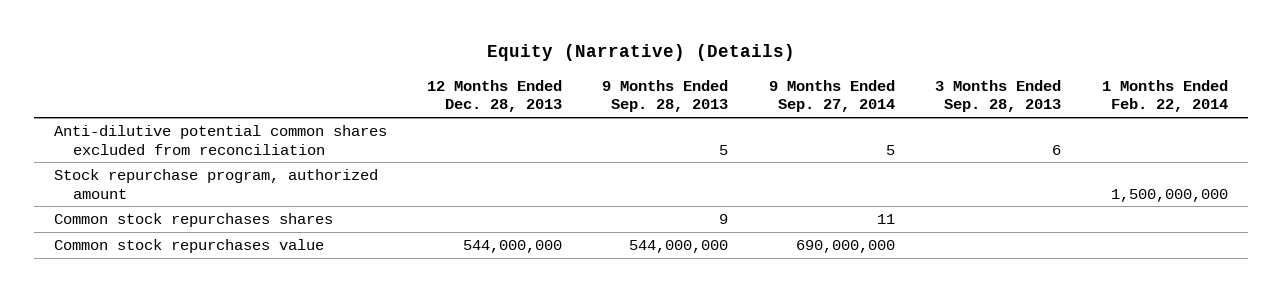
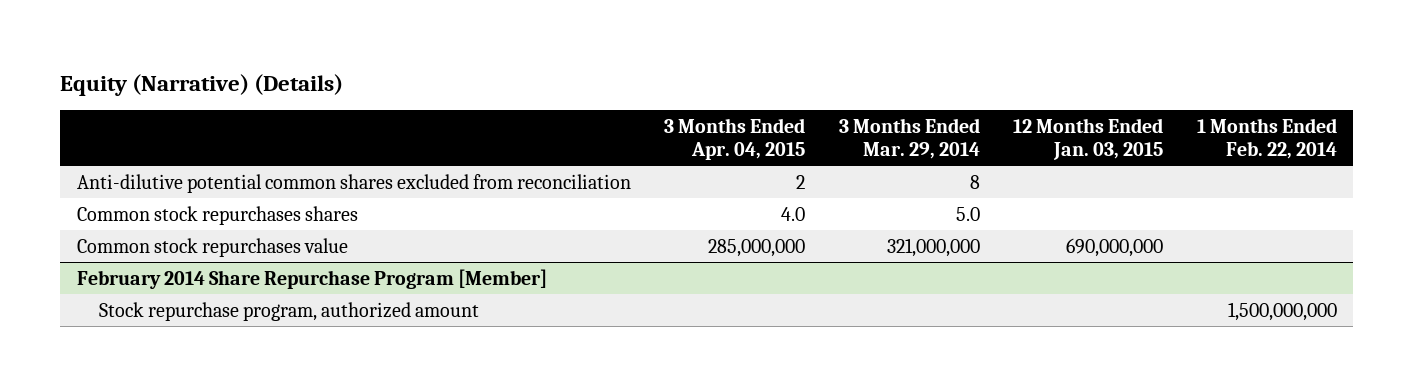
- | 12 Months Ended Dec. 28, 2013 | 9 Months Ended Sep. 28, 2013 | 9 Months Ended Sep. 27, 2014 | 3 Months Ended Sep. 28, 2013 | 1 Months Ended Feb. 22, 2014
+ | 3 Months Ended Apr. 04, 2015 | 3 Months Ended Mar. 29, 2014 | 12 Months Ended Jan. 03, 2015 | 1 Months Ended Feb. 22, 2014
- Stock repurchase program, authorized amount | | | | | 1,500,000,000
+ February 2014 Share Repurchase Program [Member]
+ Stock repurchase program, authorized amount | | | | 1,500,000,000

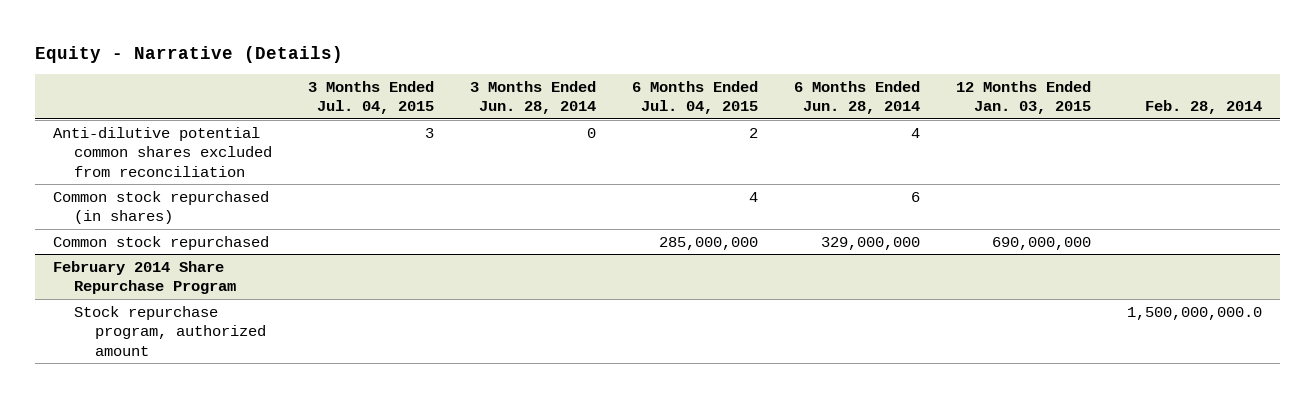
- Equity (Narrative) (Details)
+ Equity - Narrative (Details)
- | 3 Months Ended Apr. 04, 2015 | 3 Months Ended Mar. 29, 2014 | 12 Months Ended Jan. 03, 2015 | 1 Months Ended Feb. 22, 2014
+ | 3 Months Ended Jul. 04, 2015 | 3 Months Ended Jun. 28, 2014 | 6 Months Ended Jul. 04, 2015 | 6 Months Ended Jun. 28, 2014 | 12 Months Ended Jan. 03, 2015 | Feb. 28, 2014
- Common stock repurchases shares | 4.0 | 5.0 | |
- Common stock repurchases value | 285,000,000 | 321,000,000 | 690,000,000 |
- February 2014 Share Repurchase Program [Member]
+ Common stock repurchased (in shares) | | | 4 | 6 | |
+ Common stock repurchased | | | 285,000,000 | 329,000,000 | 690,000,000 |
+ February 2014 Share Repurchase Program

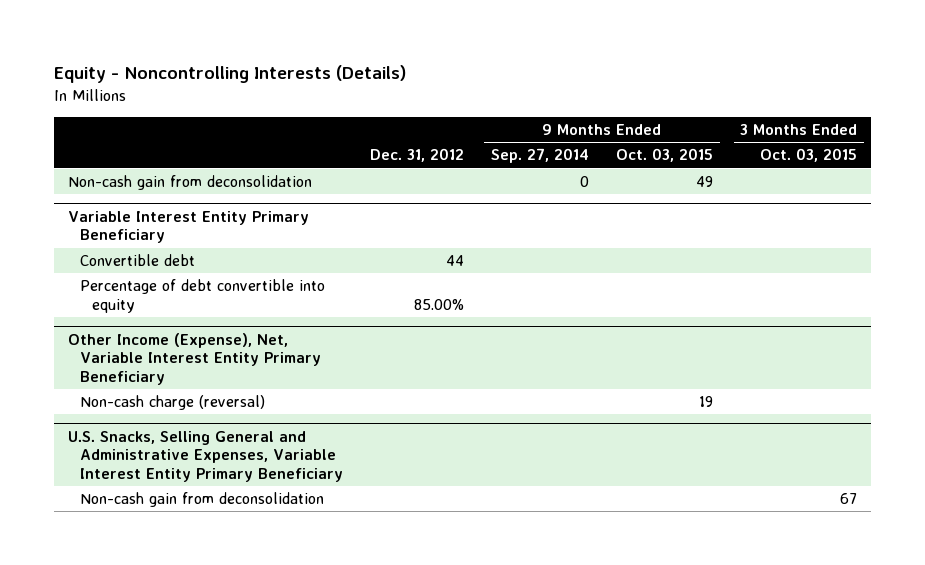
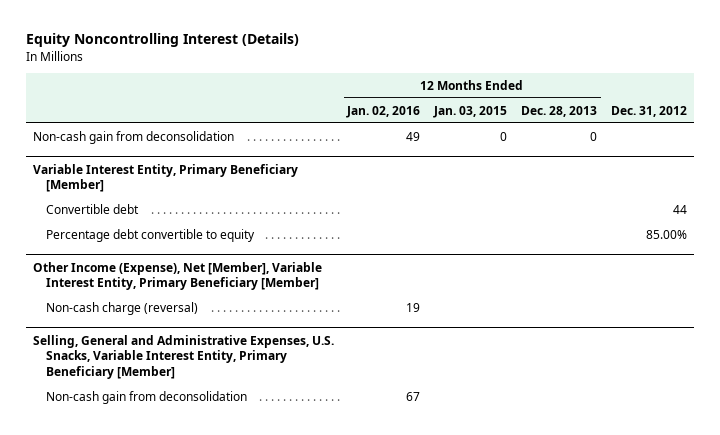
- Equity - Noncontrolling Interests (Details)
+ Equity Noncontrolling Interest (Details)
- | Dec. 31, 2012 | 9 Months Ended Sep. 27, 2014 | 9 Months Ended Oct. 03, 2015 | 3 Months Ended Oct. 03, 2015
+ | 12 Months Ended Jan. 02, 2016 | 12 Months Ended Jan. 03, 2015 | 12 Months Ended Dec. 28, 2013 | Dec. 31, 2012
- Variable Interest Entity Primary Beneficiary
+ Variable Interest Entity, Primary Beneficiary [Member]
- Percentage of debt convertible into equity | 85.00% | | |
- Other Income (Expense), Net, Variable Interest Entity Primary Beneficiary
+ Percentage debt convertible to equity | | | | 85.00%
+ Other Income (Expense), Net [Member], Variable Interest Entity, Primary Beneficiary [Member]
- U.S. Snacks, Selling General and Administrative Expenses, Variable Interest Entity Primary Beneficiary
+ Selling, General and Administrative Expenses, U.S. Snacks, Variable Interest Entity, Primary Beneficiary [Member]

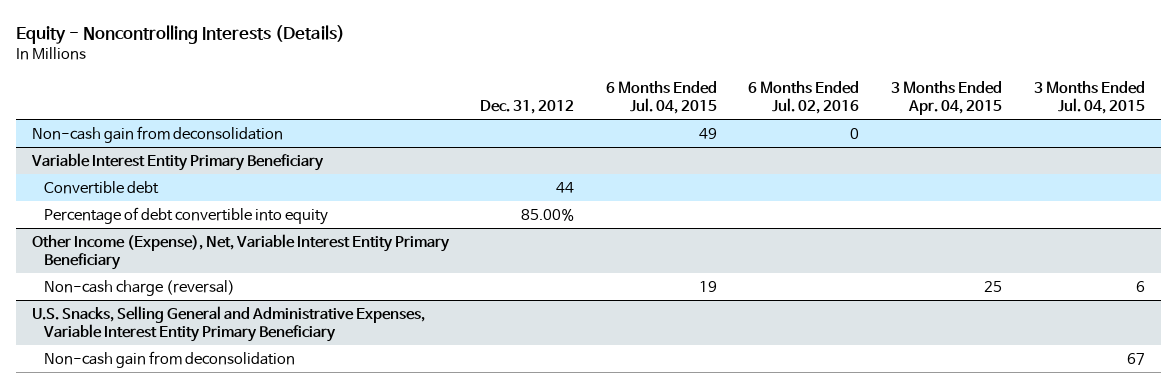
- Equity Noncontrolling Interest (Details)
+ Equity - Noncontrolling Interests (Details)
- | 12 Months Ended Jan. 02, 2016 | 12 Months Ended Jan. 03, 2015 | 12 Months Ended Dec. 28, 2013 | Dec. 31, 2012
+ | Dec. 31, 2012 | 6 Months Ended Jul. 04, 2015 | 6 Months Ended Jul. 02, 2016 | 3 Months Ended Apr. 04, 2015 | 3 Months Ended Jul. 04, 2015
- Variable Interest Entity, Primary Beneficiary [Member]
+ Variable Interest Entity Primary Beneficiary
- Percentage debt convertible to equity | | | | 85.00%
- Other Income (Expense), Net [Member], Variable Interest Entity, Primary Beneficiary [Member]
+ Percentage of debt convertible into equity | 85.00% | | | |
+ Other Income (Expense), Net, Variable Interest Entity Primary Beneficiary
- Selling, General and Administrative Expenses, U.S. Snacks, Variable Interest Entity, Primary Beneficiary [Member]
+ U.S. Snacks, Selling General and Administrative Expenses, Variable Interest Entity Primary Beneficiary

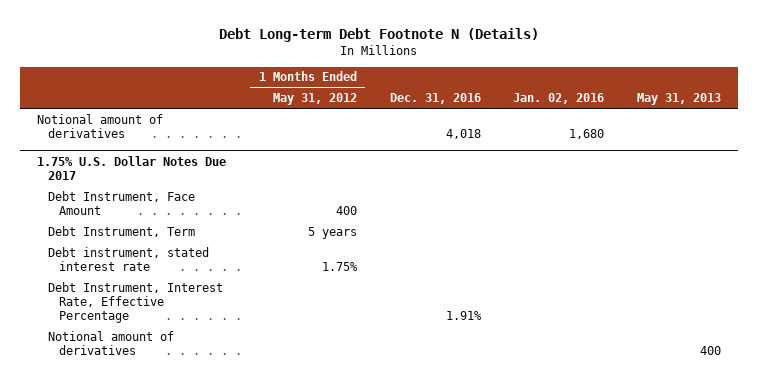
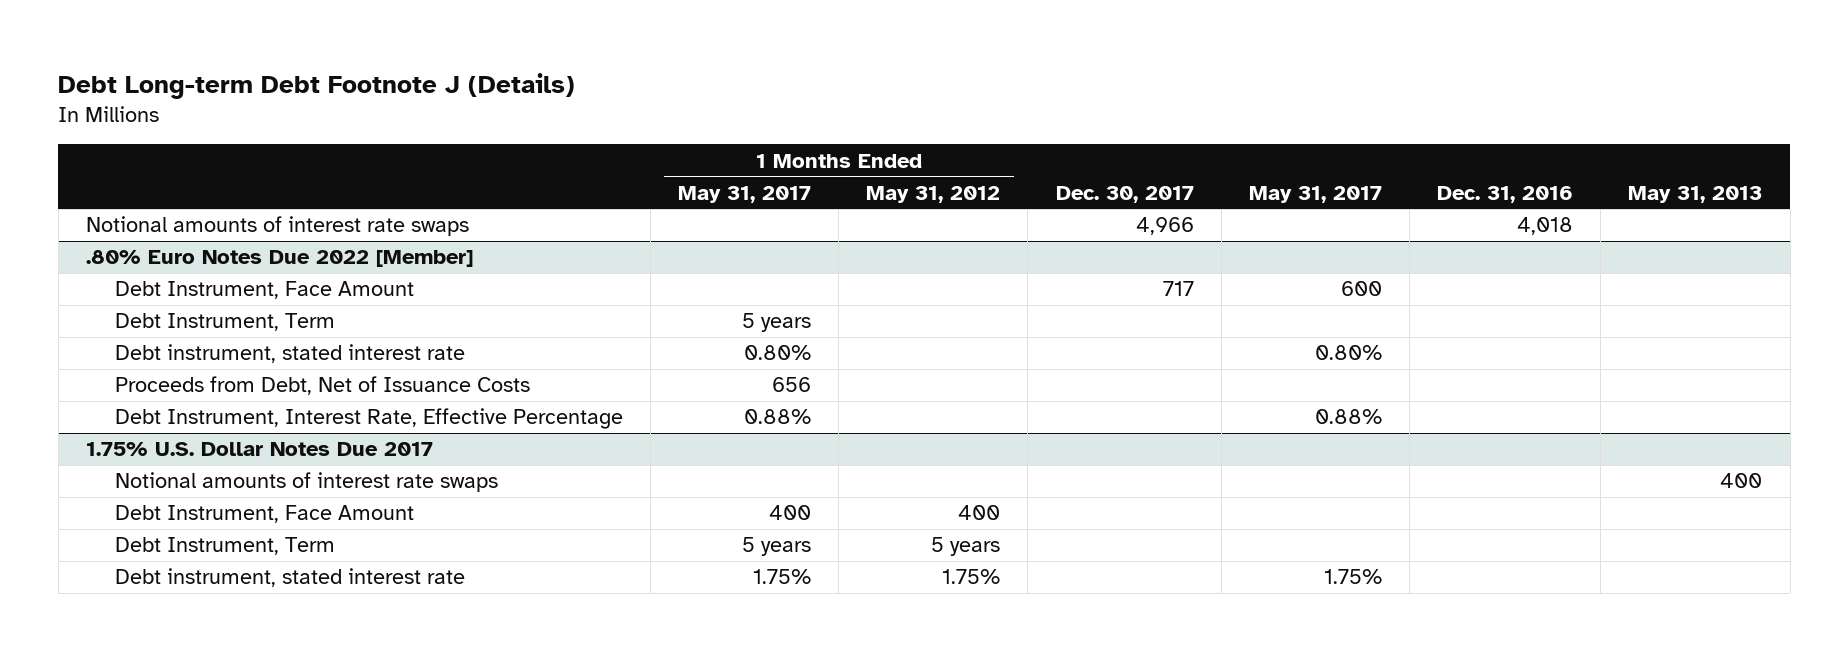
- Debt Long-term Debt Footnote N (Details)
+ Debt Long-term Debt Footnote J (Details)
- | 1 Months Ended May 31, 2012 | Dec. 31, 2016 | Jan. 02, 2016 | May 31, 2013
+ | 1 Months Ended May 31, 2017 | 1 Months Ended May 31, 2012 | Dec. 30, 2017 | May 31, 2017 | Dec. 31, 2016 | May 31, 2013
- Notional amount of derivatives | | 4,018 | 1,680 |
+ Notional amounts of interest rate swaps | | | 4,966 | | 4,018 |
+ .80% Euro Notes Due 2022 [Member]
+ Debt Instrument, Face Amount | | | 717 | 600 | |
+ Debt Instrument, Term | 5 years | | | | |
+ Debt instrument, stated interest rate | 0.80% | | | 0.80% | |
+ Proceeds from Debt, Net of Issuance Costs | 656 | | | | |
+ Debt Instrument, Interest Rate, Effective Percentage | 0.88% | | | 0.88% | |
@ 1.75% U.S. Dollar Notes Due 2017
+ Notional amounts of interest rate swaps | | | | | | 400
- Debt Instrument, Interest Rate, Effective Percentage | | 1.91% | |
- Notional amount of derivatives | | | | 400

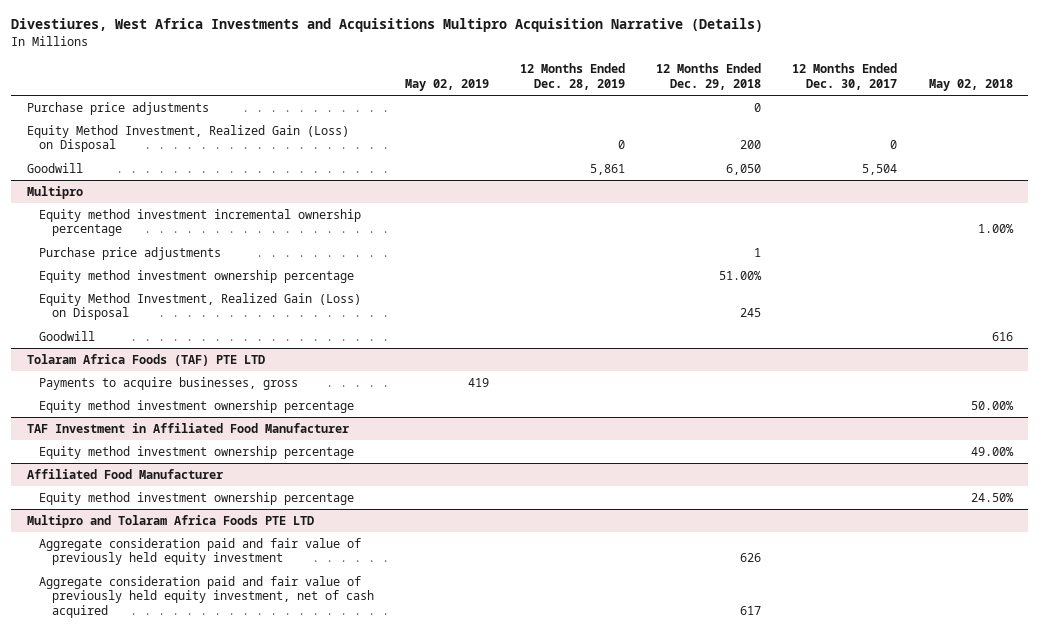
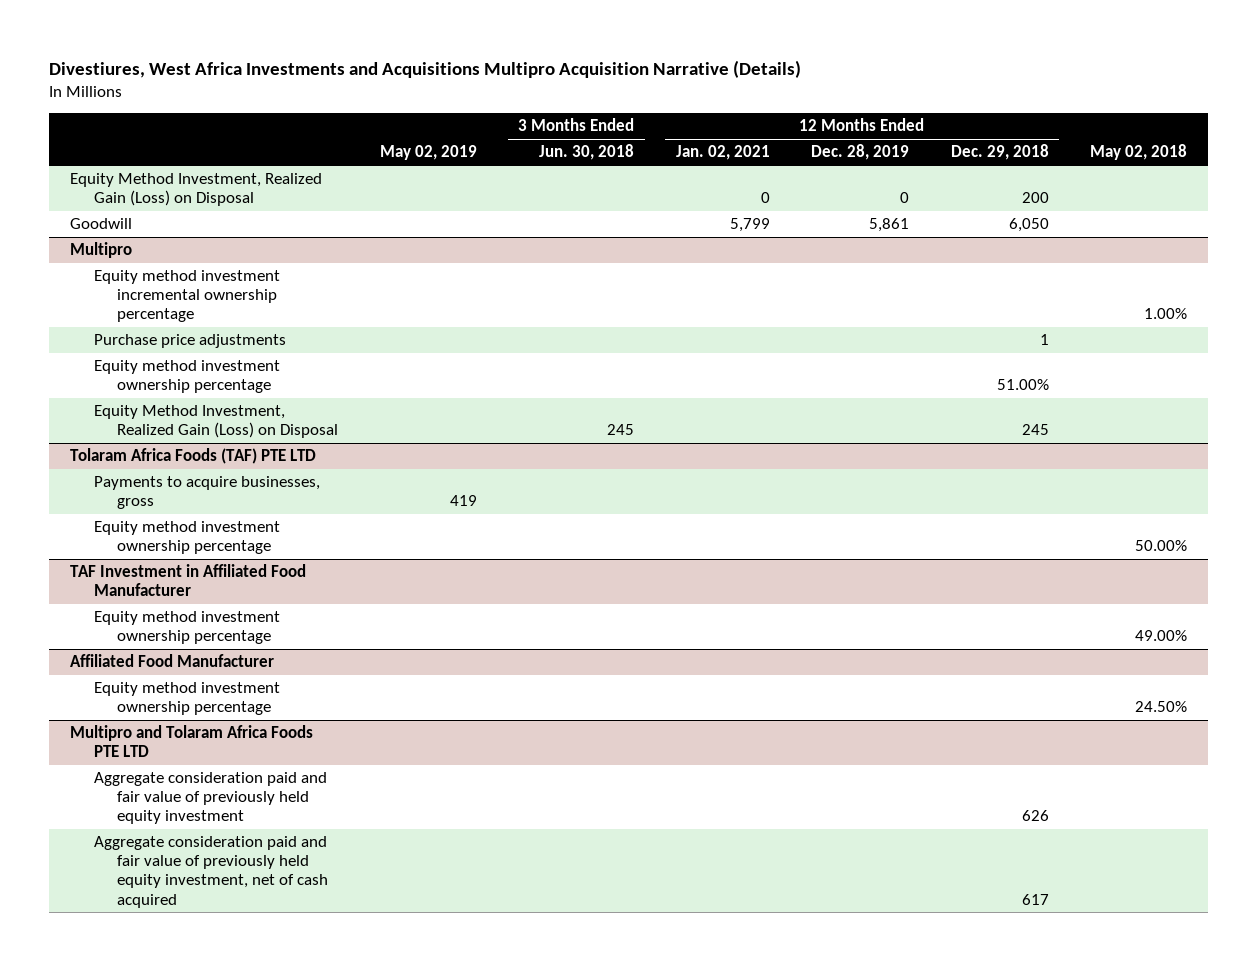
- | May 02, 2019 | 12 Months Ended Dec. 28, 2019 | 12 Months Ended Dec. 29, 2018 | 12 Months Ended Dec. 30, 2017 | May 02, 2018
+ | May 02, 2019 | 3 Months Ended Jun. 30, 2018 | 12 Months Ended Jan. 02, 2021 | 12 Months Ended Dec. 28, 2019 | 12 Months Ended Dec. 29, 2018 | May 02, 2018
- Purchase price adjustments | | | 0 | |
@ Multipro
- Goodwill | | | | | 616

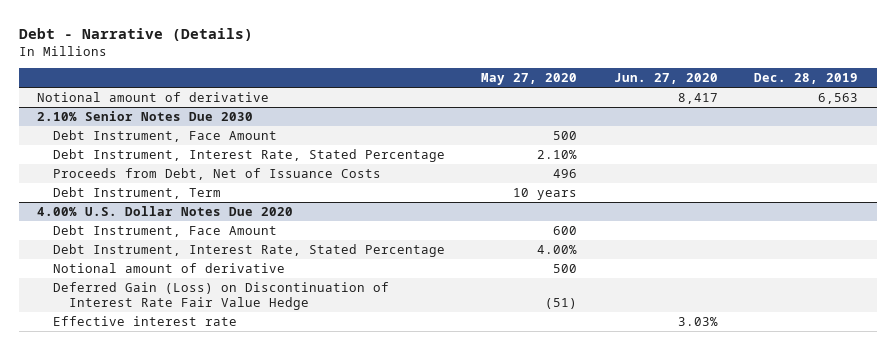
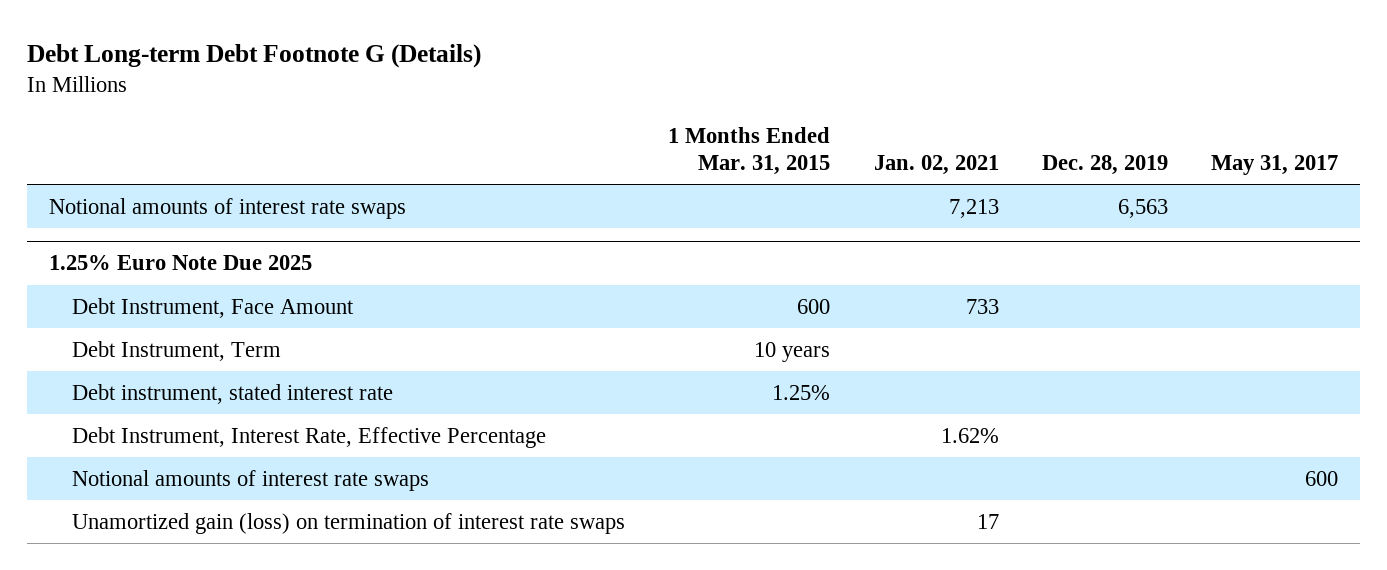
- Debt - Narrative (Details)
+ Debt Long-term Debt Footnote G (Details)
- | May 27, 2020 | Jun. 27, 2020 | Dec. 28, 2019
+ | 1 Months Ended Mar. 31, 2015 | Jan. 02, 2021 | Dec. 28, 2019 | May 31, 2017
- Notional amount of derivative | | 8,417 | 6,563
- 2.10% Senior Notes Due 2030
- Debt Instrument, Face Amount | 500 | |
- Debt Instrument, Interest Rate, Stated Percentage | 2.10% | |
- Proceeds from Debt, Net of Issuance Costs | 496 | |
- Debt Instrument, Term | 10 years | |
- 4.00% U.S. Dollar Notes Due 2020
- Debt Instrument, Face Amount | 600 | |
- Debt Instrument, Interest Rate, Stated Percentage | 4.00% | |
- Notional amount of derivative | 500 | |
- Deferred Gain (Loss) on Discontinuation of Interest Rate Fair Value Hedge | (51) | |
- Effective interest rate | | 3.03% |
+ Notional amounts of interest rate swaps | | 7,213 | 6,563 |
+ 1.25% Euro Note Due 2025
+ Debt Instrument, Face Amount | 600 | 733 | |
+ Debt Instrument, Term | 10 years | | |
+ Debt instrument, stated interest rate | 1.25% | | |
+ Debt Instrument, Interest Rate, Effective Percentage | | 1.62% | |
+ Notional amounts of interest rate swaps | | | | 600
+ Unamortized gain (loss) on termination of interest rate swaps | | 17 | |

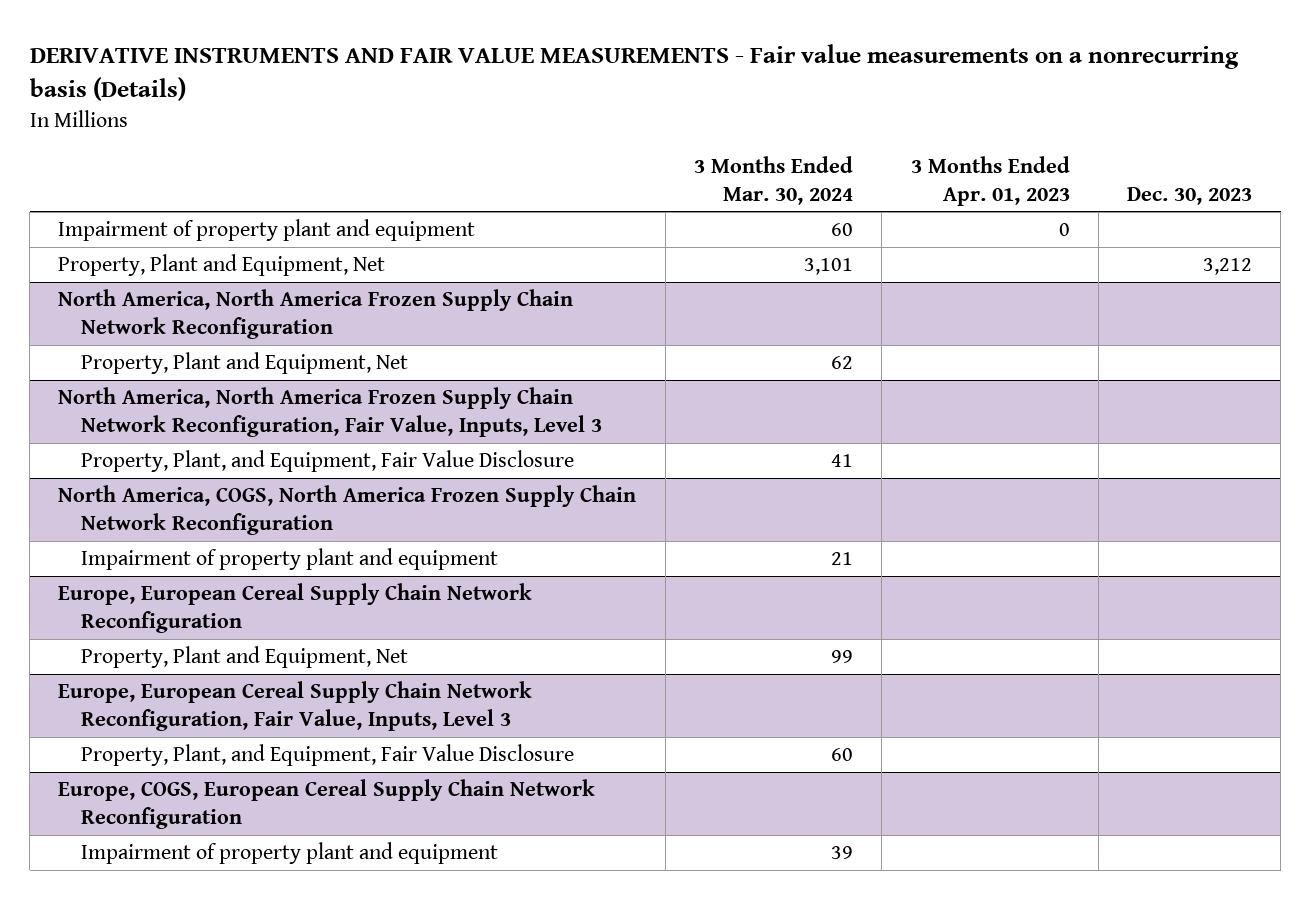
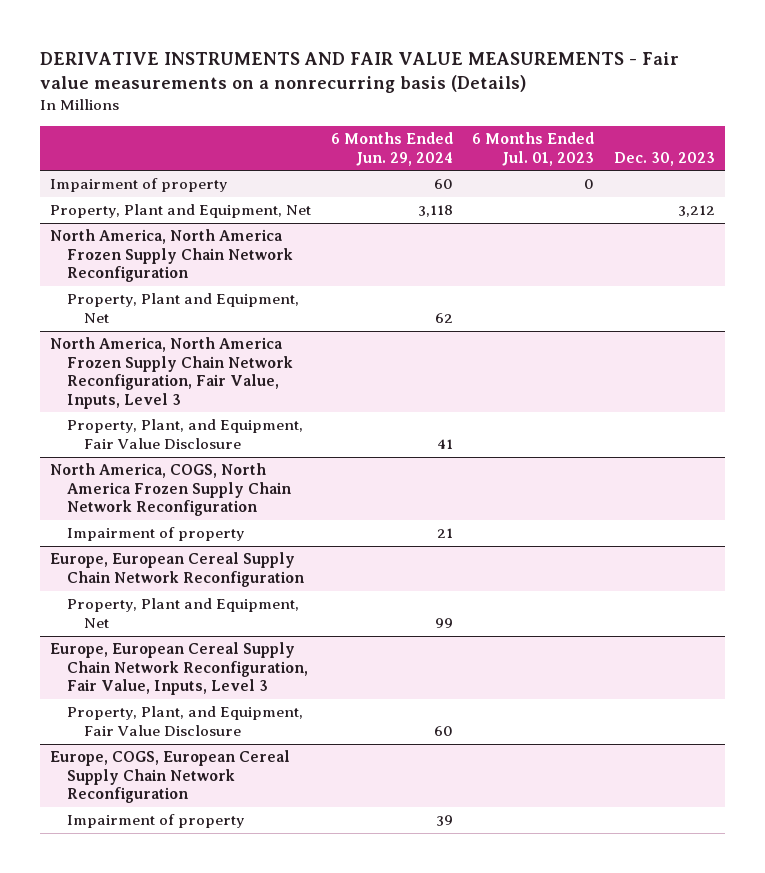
- | 3 Months Ended Mar. 30, 2024 | 3 Months Ended Apr. 01, 2023 | Dec. 30, 2023
+ | 6 Months Ended Jun. 29, 2024 | 6 Months Ended Jul. 01, 2023 | Dec. 30, 2023
- Impairment of property plant and equipment | 60 | 0 |
+ Impairment of property | 60 | 0 |
@ North America, COGS, North America Frozen Supply Chain Network Reconfiguration
- Impairment of property plant and equipment | 21 | |
+ Impairment of property | 21 | |
@ Europe, COGS, European Cereal Supply Chain Network Reconfiguration
- Impairment of property plant and equipment | 39 | |
+ Impairment of property | 39 | |

